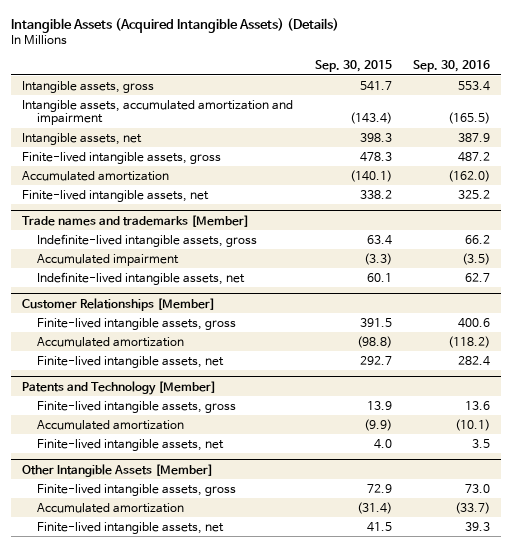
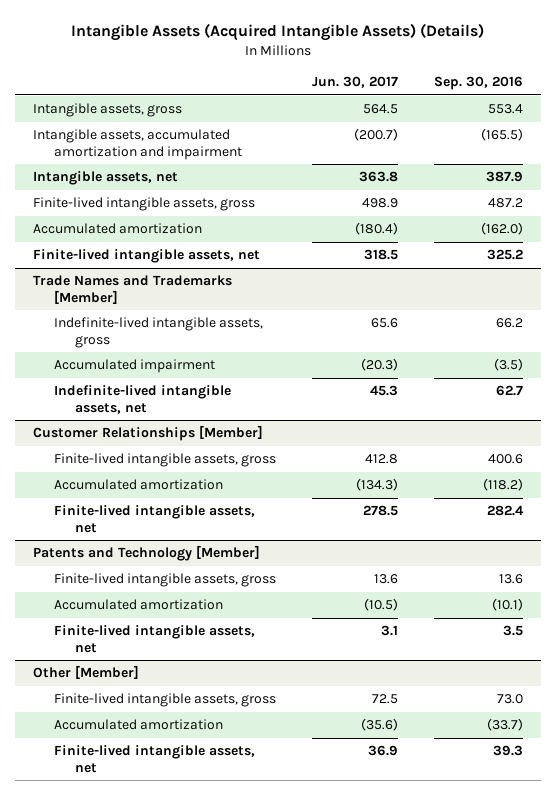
- | Sep. 30, 2015 | Sep. 30, 2016
+ | Jun. 30, 2017 | Sep. 30, 2016
- Trade names and trademarks [Member]
+ Trade Names and Trademarks [Member]
- Other Intangible Assets [Member]
+ Other [Member]

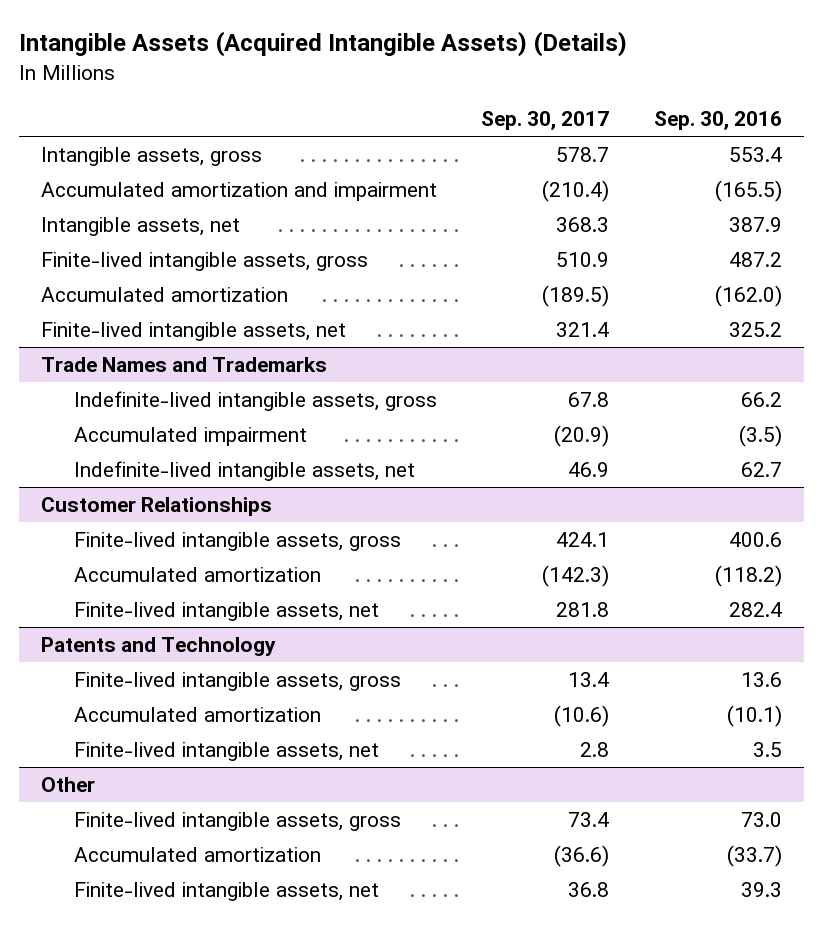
- | Jun. 30, 2017 | Sep. 30, 2016
+ | Sep. 30, 2017 | Sep. 30, 2016
- Intangible assets, accumulated amortization and impairment | (200.7) | (165.5)
+ Accumulated amortization and impairment | (210.4) | (165.5)
- Trade Names and Trademarks [Member]
+ Trade Names and Trademarks
- Customer Relationships [Member]
+ Customer Relationships
- Patents and Technology [Member]
+ Patents and Technology
- Other [Member]
+ Other

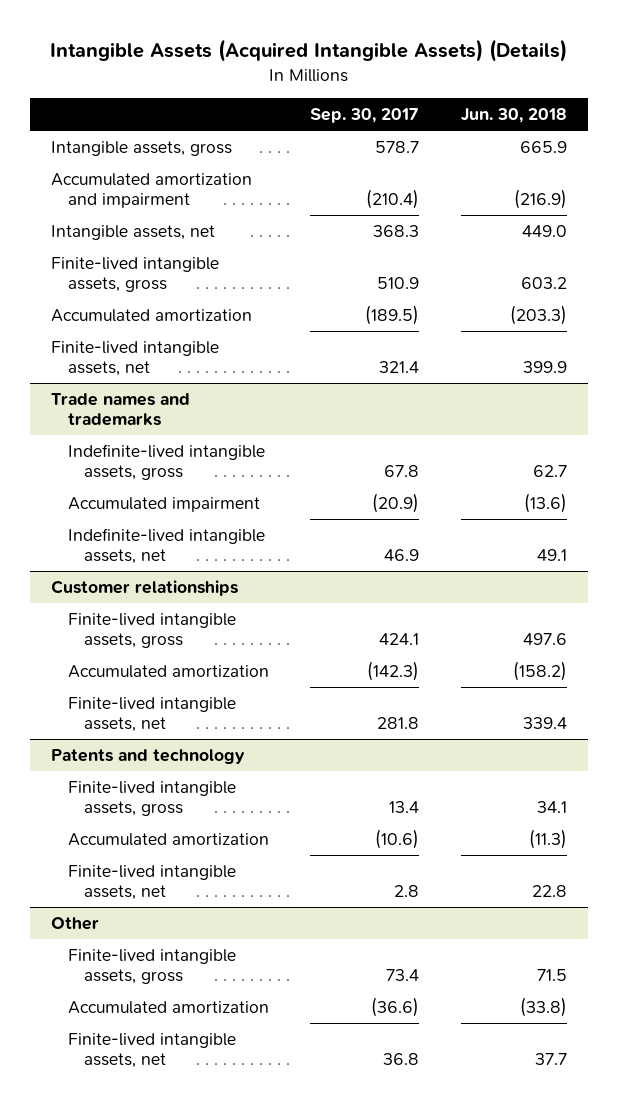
- | Sep. 30, 2017 | Sep. 30, 2016
+ | Sep. 30, 2017 | Jun. 30, 2018
- Trade Names and Trademarks
+ Trade names and trademarks
- Customer Relationships
+ Customer relationships
- Patents and Technology
+ Patents and technology

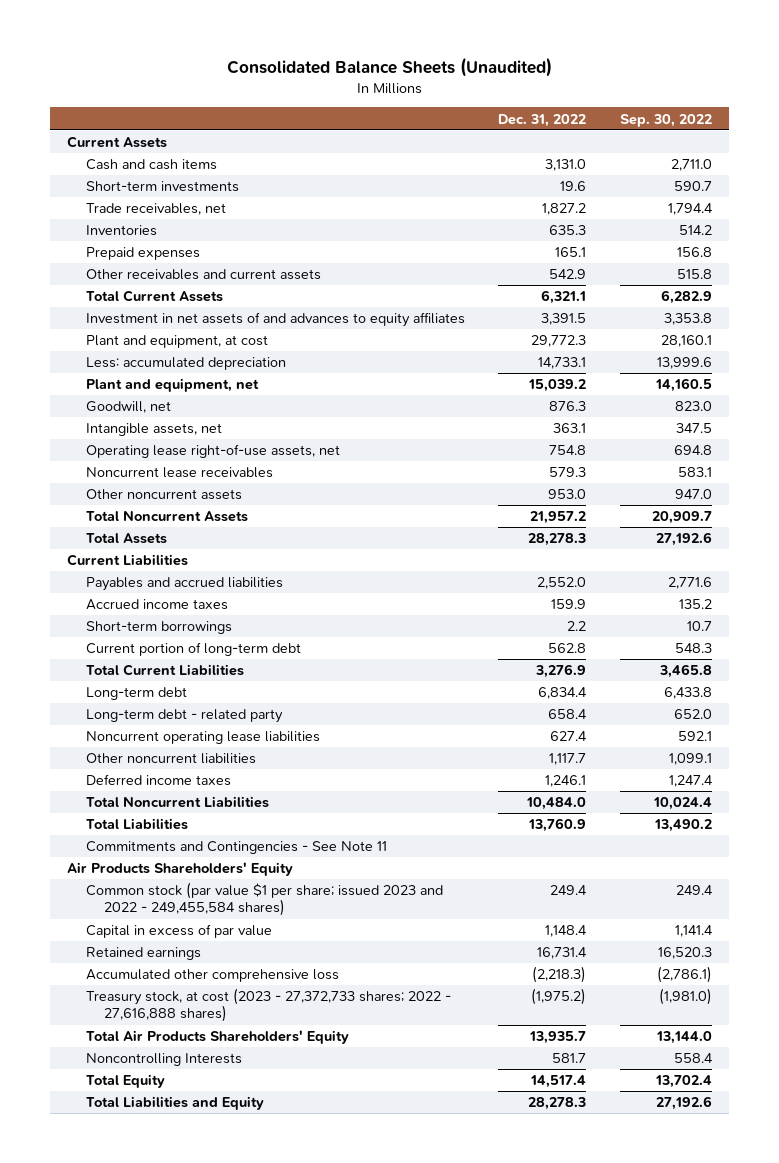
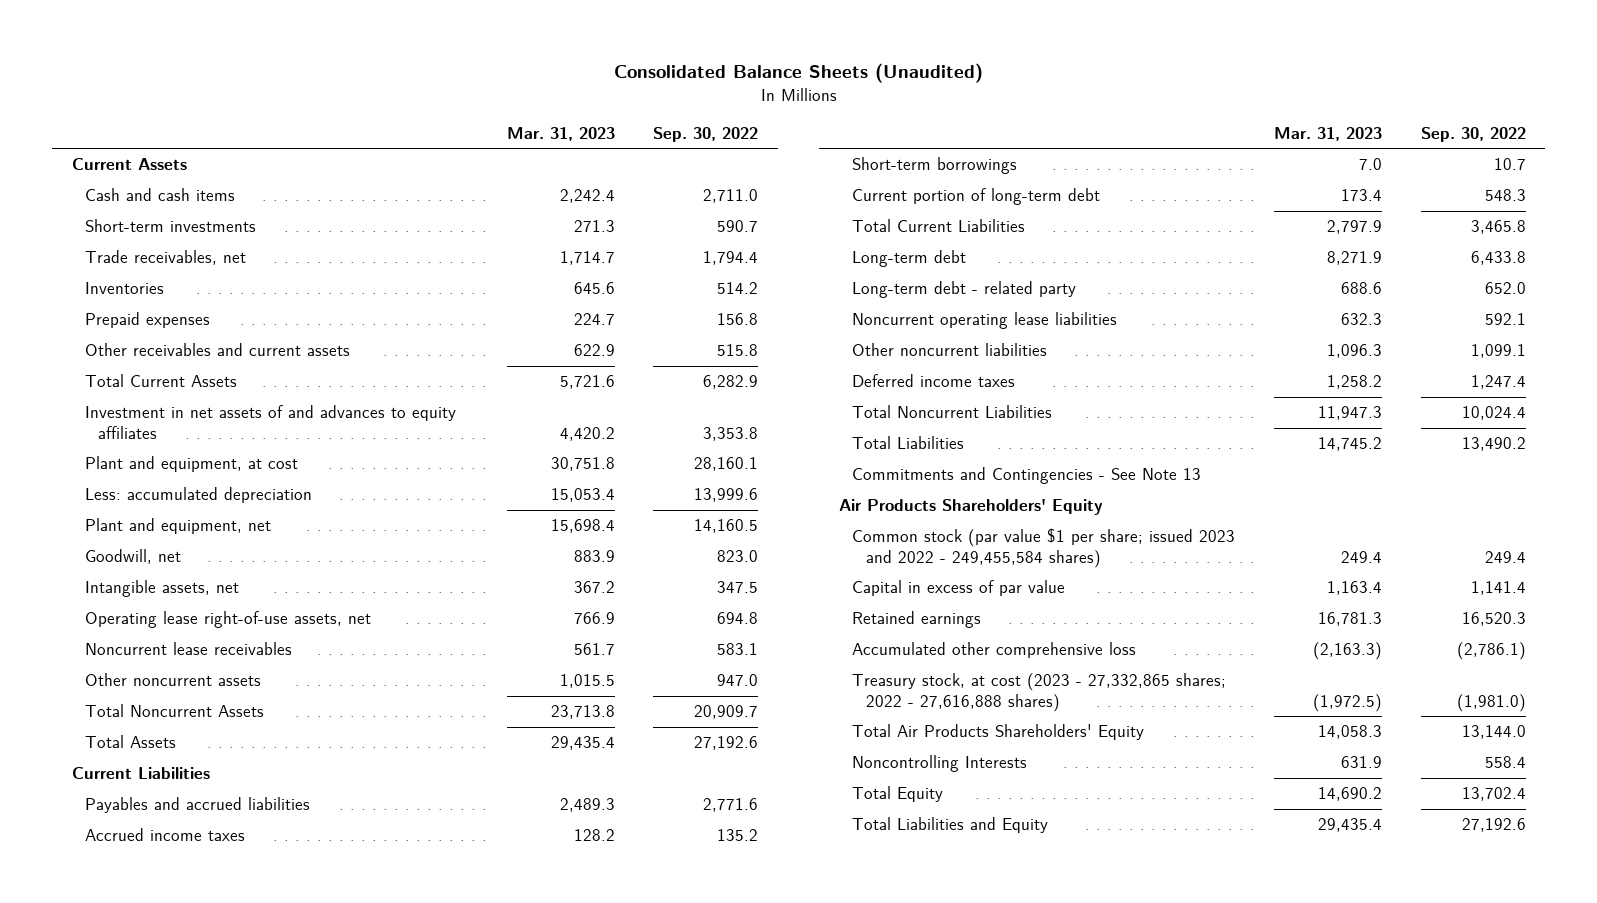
- | Dec. 31, 2022 | Sep. 30, 2022
+ | Mar. 31, 2023 | Sep. 30, 2022
- Commitments and Contingencies - See Note 11
+ Commitments and Contingencies - See Note 13
- Treasury stock, at cost (2023 - 27,372,733 shares; 2022 - 27,616,888 shares) | (1,975.2) | (1,981.0)
+ Treasury stock, at cost (2023 - 27,332,865 shares; 2022 - 27,616,888 shares) | (1,972.5) | (1,981.0)

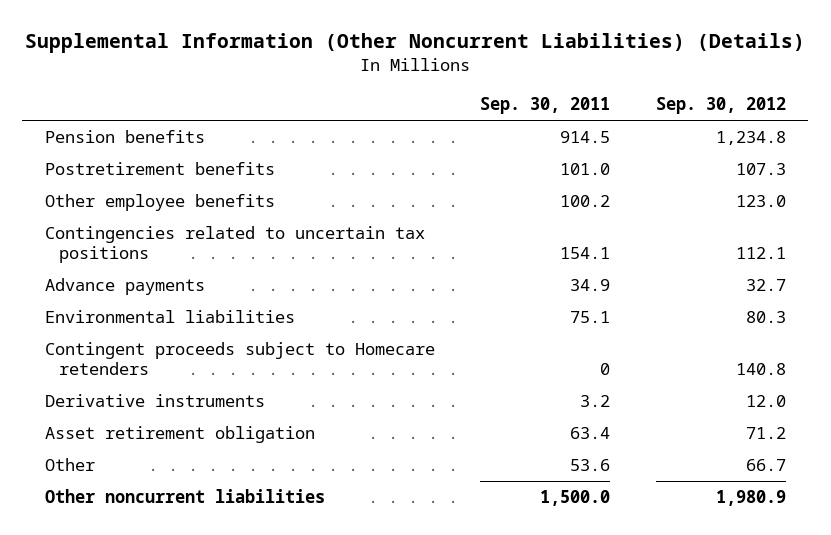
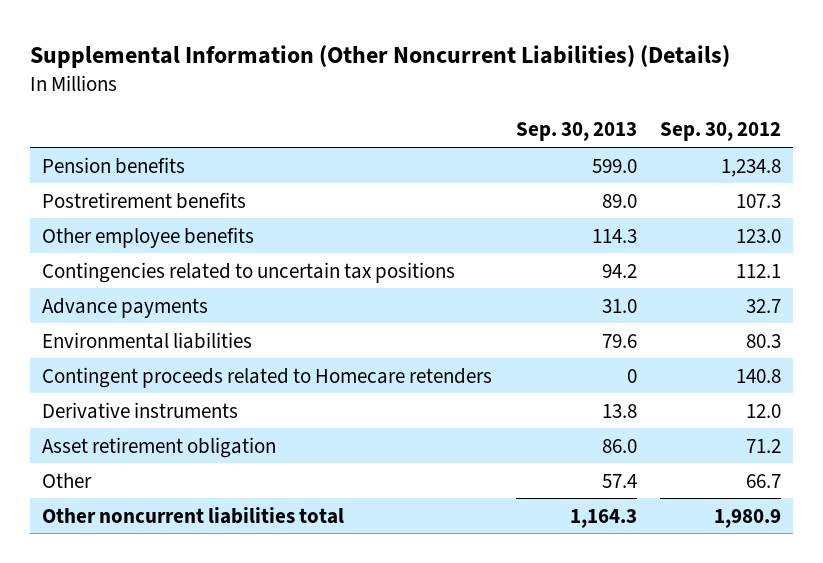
- | Sep. 30, 2011 | Sep. 30, 2012
+ | Sep. 30, 2013 | Sep. 30, 2012
- Contingent proceeds subject to Homecare retenders | 0 | 140.8
+ Contingent proceeds related to Homecare retenders | 0 | 140.8
- Other noncurrent liabilities | 1,500.0 | 1,980.9
+ Other noncurrent liabilities total | 1,164.3 | 1,980.9

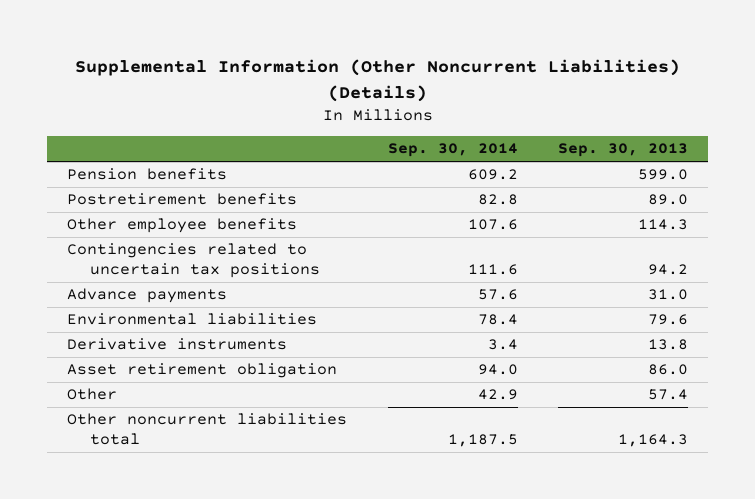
- | Sep. 30, 2013 | Sep. 30, 2012
+ | Sep. 30, 2014 | Sep. 30, 2013
- Contingent proceeds related to Homecare retenders | 0 | 140.8

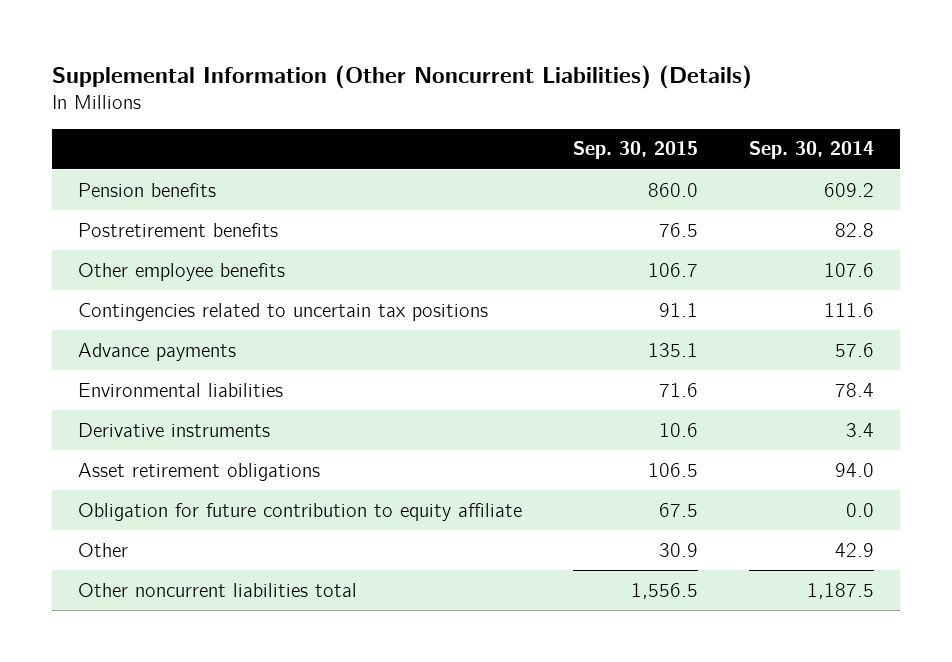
- | Sep. 30, 2014 | Sep. 30, 2013
+ | Sep. 30, 2015 | Sep. 30, 2014
- Asset retirement obligation | 94.0 | 86.0
+ Asset retirement obligations | 106.5 | 94.0
+ Obligation for future contribution to equity affiliate | 67.5 | 0.0

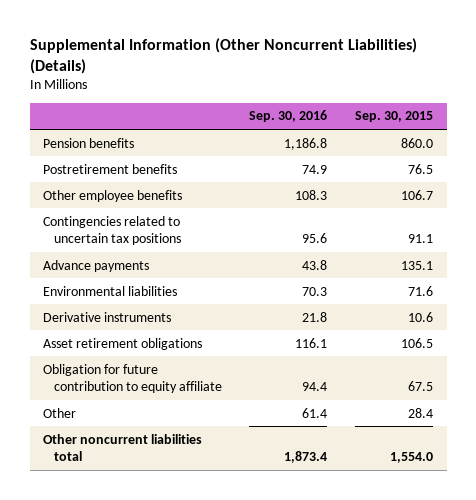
- | Sep. 30, 2015 | Sep. 30, 2014
+ | Sep. 30, 2016 | Sep. 30, 2015
- Other | 30.9 | 42.9
- Other noncurrent liabilities total | 1,556.5 | 1,187.5
+ Other | 61.4 | 28.4
+ Other noncurrent liabilities total | 1,873.4 | 1,554.0

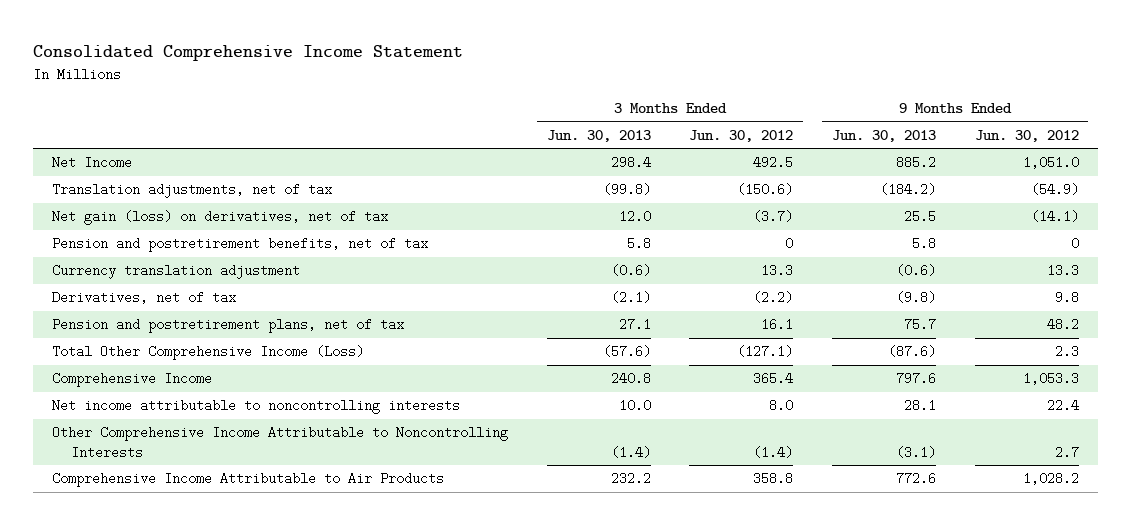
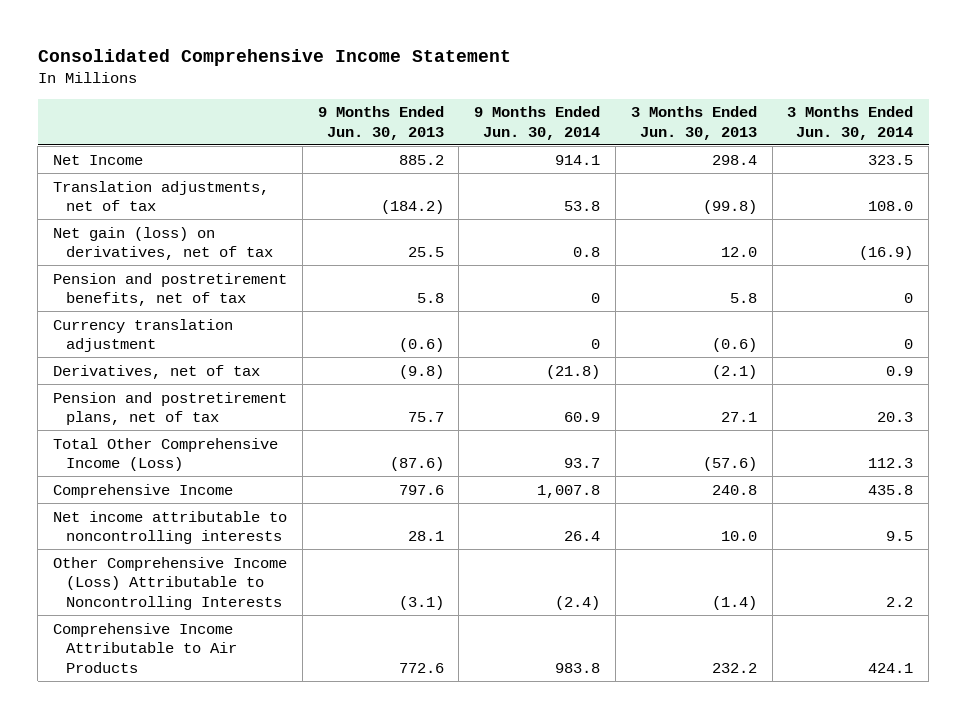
- | 3 Months Ended Jun. 30, 2013 | 3 Months Ended Jun. 30, 2012 | 9 Months Ended Jun. 30, 2013 | 9 Months Ended Jun. 30, 2012
+ | 9 Months Ended Jun. 30, 2013 | 9 Months Ended Jun. 30, 2014 | 3 Months Ended Jun. 30, 2013 | 3 Months Ended Jun. 30, 2014
- Other Comprehensive Income Attributable to Noncontrolling Interests | (1.4) | (1.4) | (3.1) | 2.7
+ Other Comprehensive Income (Loss) Attributable to Noncontrolling Interests | (3.1) | (2.4) | (1.4) | 2.2

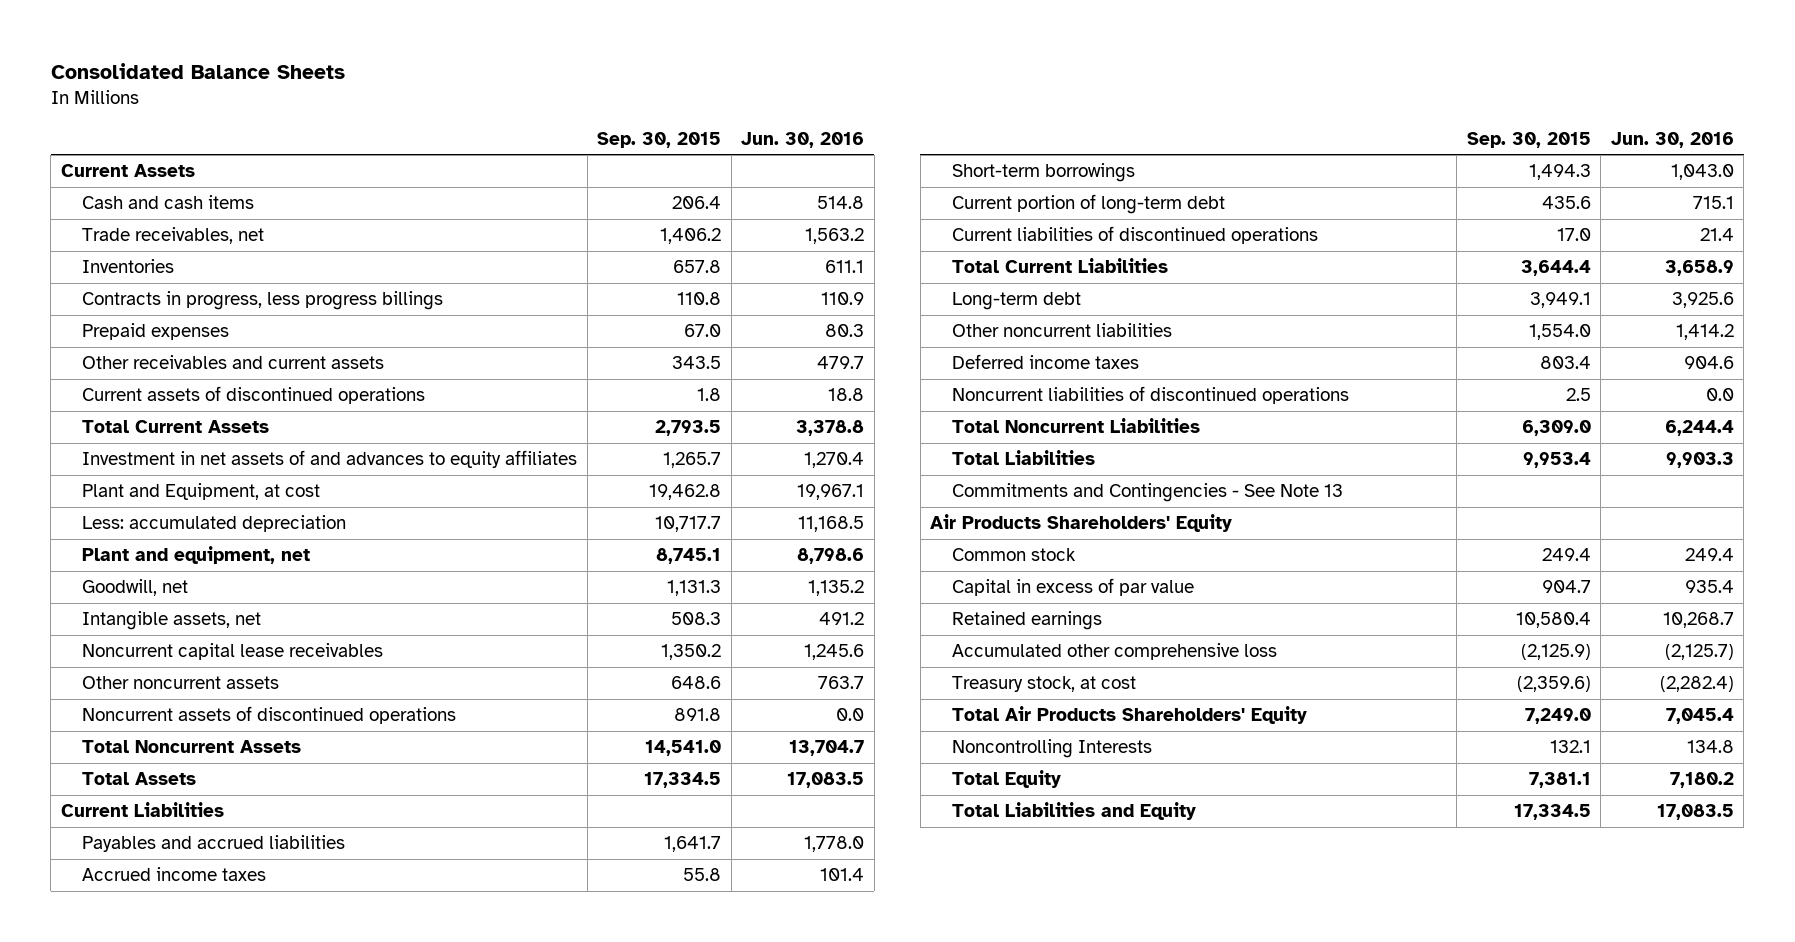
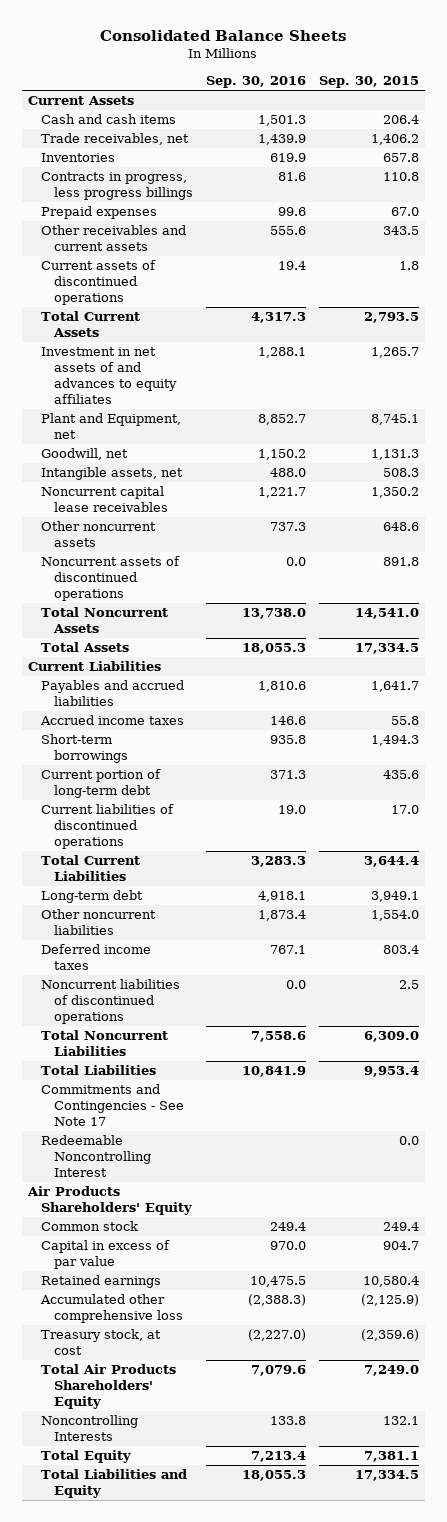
- | Sep. 30, 2015 | Jun. 30, 2016
+ | Sep. 30, 2016 | Sep. 30, 2015
- Plant and Equipment, at cost | 19,462.8 | 19,967.1
- Less: accumulated depreciation | 10,717.7 | 11,168.5
- Plant and equipment, net | 8,745.1 | 8,798.6
+ Plant and Equipment, net | 8,852.7 | 8,745.1
- Commitments and Contingencies - See Note 13
+ Commitments and Contingencies - See Note 17
+ Redeemable Noncontrolling Interest | | 0.0

